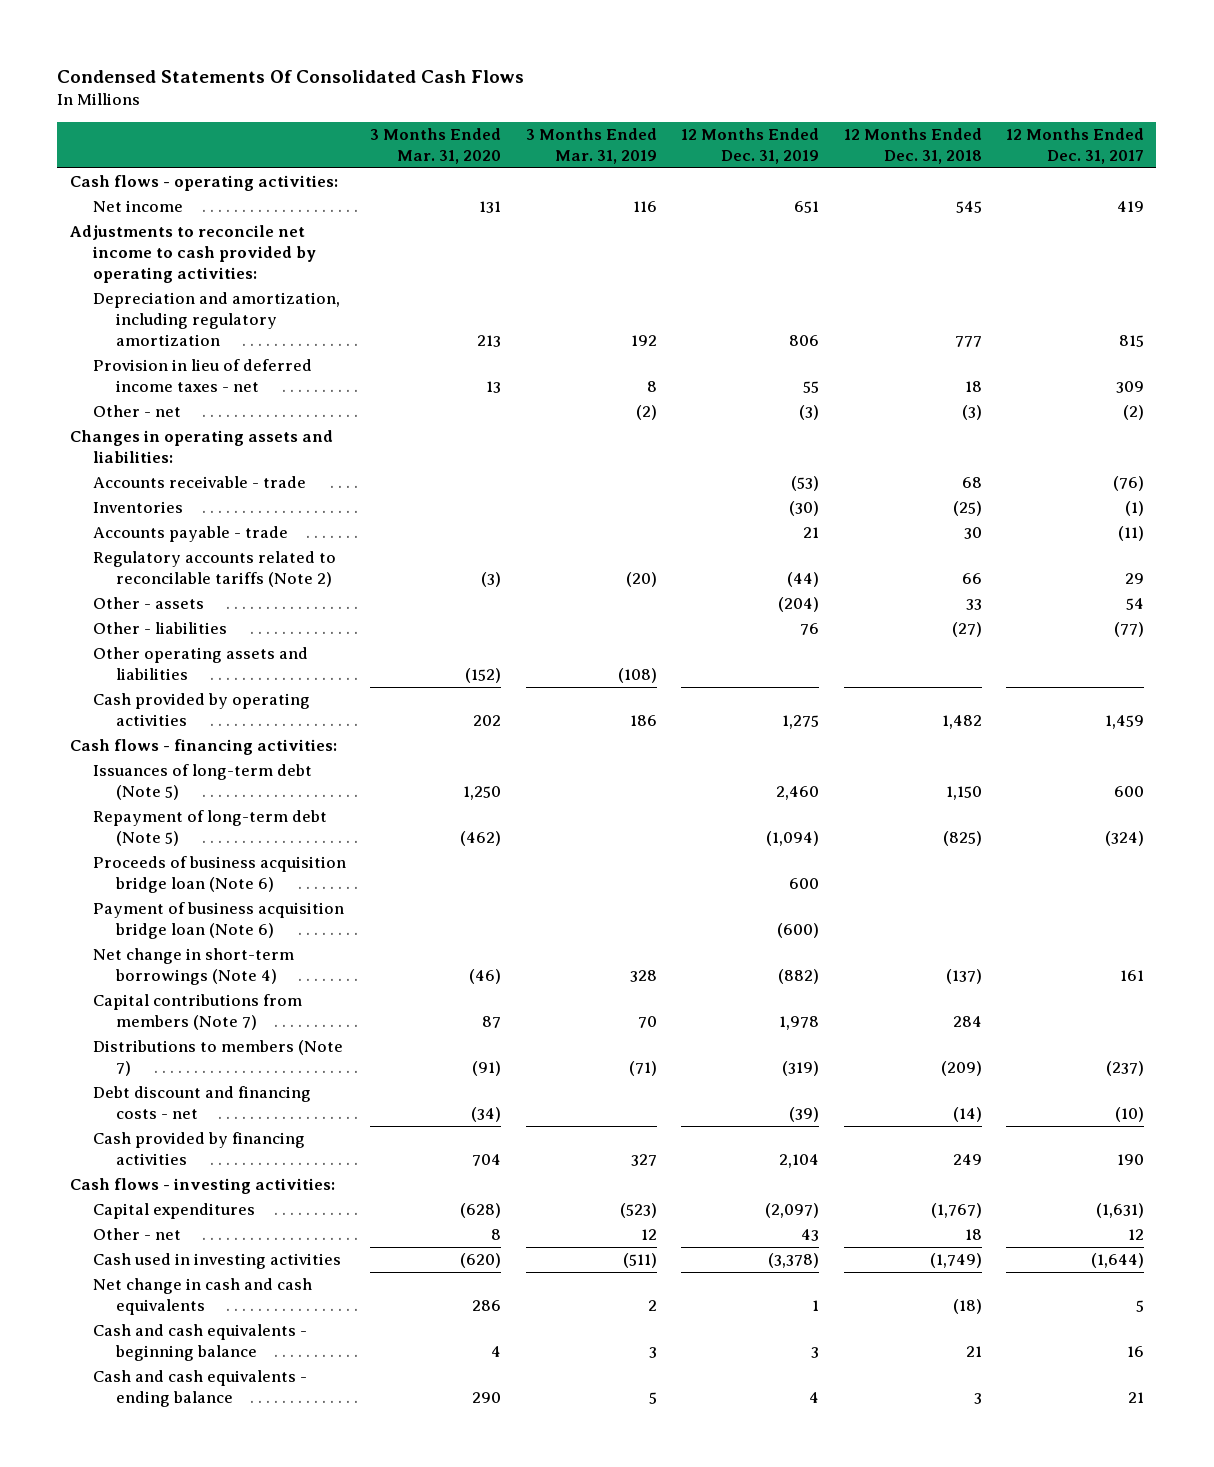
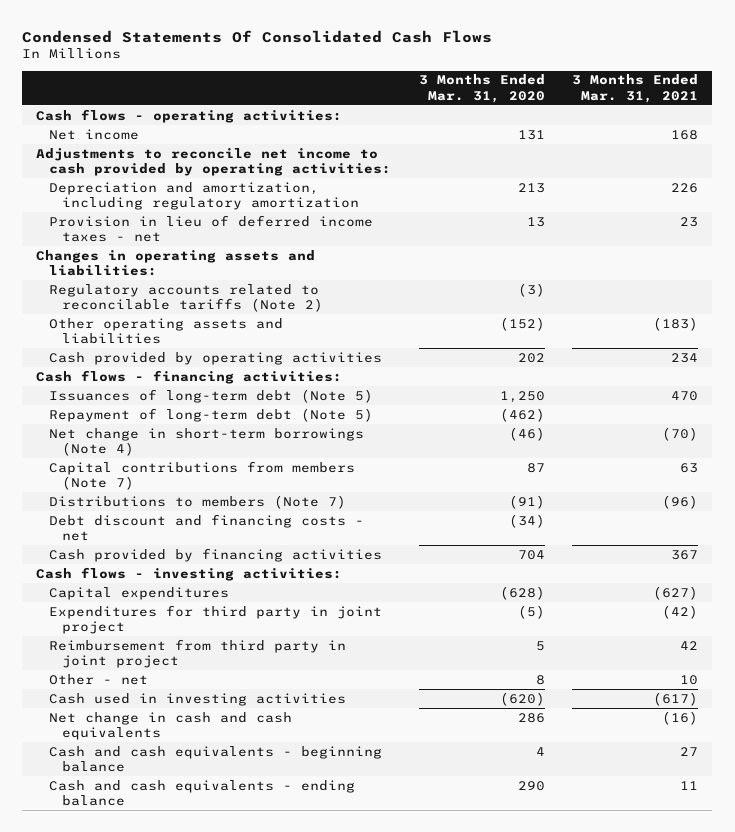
- | 3 Months Ended Mar. 31, 2020 | 3 Months Ended Mar. 31, 2019 | 12 Months Ended Dec. 31, 2019 | 12 Months Ended Dec. 31, 2018 | 12 Months Ended Dec. 31, 2017
+ | 3 Months Ended Mar. 31, 2020 | 3 Months Ended Mar. 31, 2021
- Other - net | | (2) | (3) | (3) | (2)
- Accounts receivable - trade | | | (53) | 68 | (76)
- Inventories | | | (30) | (25) | (1)
- Accounts payable - trade | | | 21 | 30 | (11)
- Other - assets | | | (204) | 33 | 54
- Other - liabilities | | | 76 | (27) | (77)
- Proceeds of business acquisition bridge loan (Note 6) | | | 600 | |
- Payment of business acquisition bridge loan (Note 6) | | | (600) | |
+ Expenditures for third party in joint project | (5) | (42)
+ Reimbursement from third party in joint project | 5 | 42

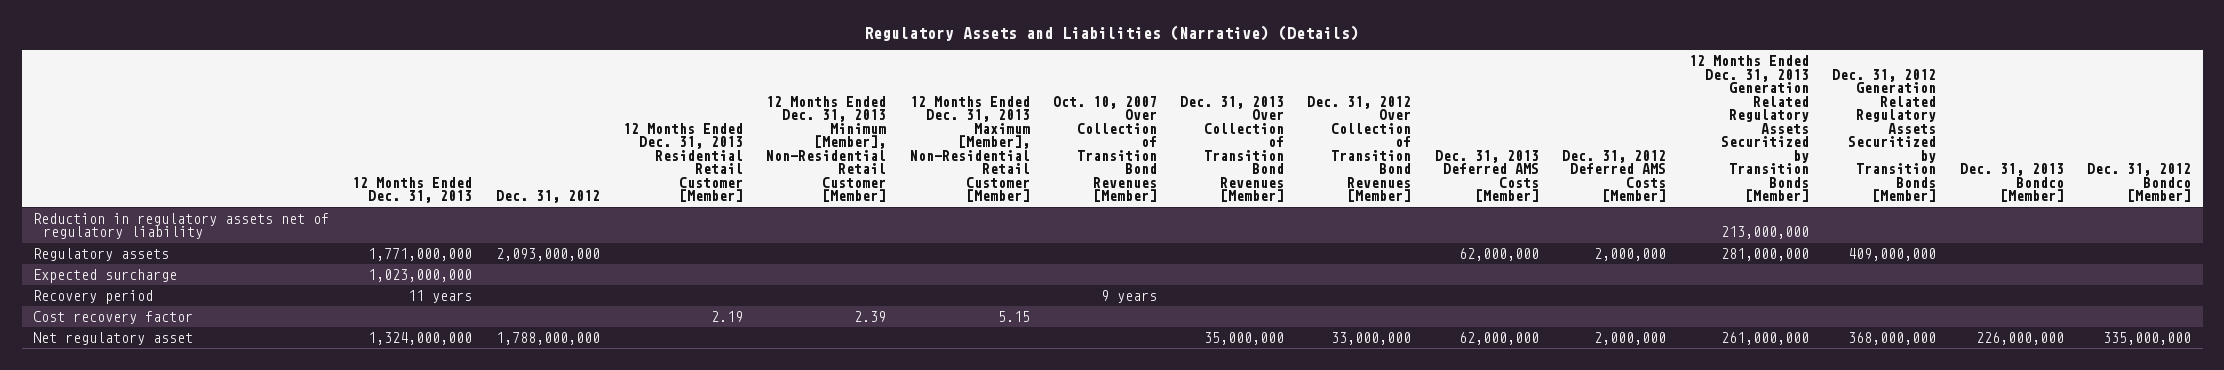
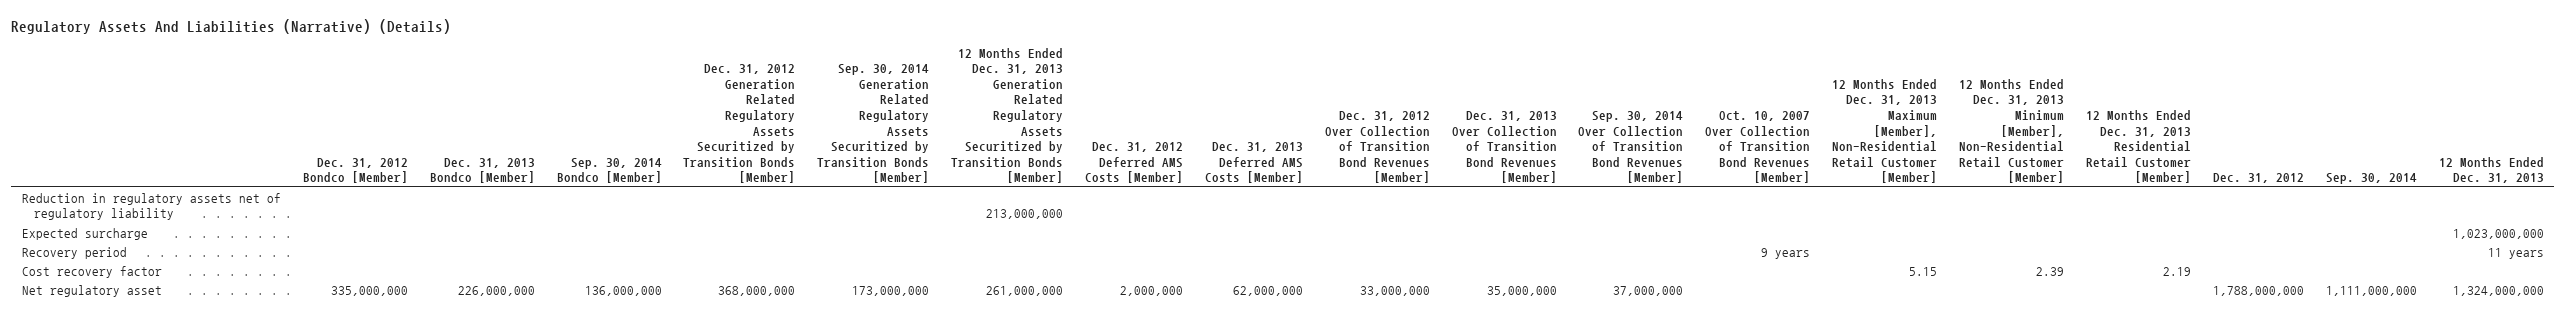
- Regulatory Assets and Liabilities (Narrative) (Details)
+ Regulatory Assets And Liabilities (Narrative) (Details)
- | 12 Months Ended Dec. 31, 2013 | Dec. 31, 2012 | 12 Months Ended Dec. 31, 2013 Residential Retail Customer [Member] | 12 Months Ended Dec. 31, 2013 Minimum [Member], Non-Residential Retail Customer [Member] | 12 Months Ended Dec. 31, 2013 Maximum [Member], Non-Residential Retail Customer [Member] | Oct. 10, 2007 Over Collection of Transition Bond Revenues [Member] | Dec. 31, 2013 Over Collection of Transition Bond Revenues [Member] | Dec. 31, 2012 Over Collection of Transition Bond Revenues [Member] | Dec. 31, 2013 Deferred AMS Costs [Member] | Dec. 31, 2012 Deferred AMS Costs [Member] | 12 Months Ended Dec. 31, 2013 Generation Related Regulatory Assets Securitized by Transition Bonds [Member] | Dec. 31, 2012 Generation Related Regulatory Assets Securitized by Transition Bonds [Member] | Dec. 31, 2013 Bondco [Member] | Dec. 31, 2012 Bondco [Member]
+ | Dec. 31, 2012 Bondco [Member] | Dec. 31, 2013 Bondco [Member] | Sep. 30, 2014 Bondco [Member] | Dec. 31, 2012 Generation Related Regulatory Assets Securitized by Transition Bonds [Member] | Sep. 30, 2014 Generation Related Regulatory Assets Securitized by Transition Bonds [Member] | 12 Months Ended Dec. 31, 2013 Generation Related Regulatory Assets Securitized by Transition Bonds [Member] | Dec. 31, 2012 Deferred AMS Costs [Member] | Dec. 31, 2013 Deferred AMS Costs [Member] | Dec. 31, 2012 Over Collection of Transition Bond Revenues [Member] | Dec. 31, 2013 Over Collection of Transition Bond Revenues [Member] | Sep. 30, 2014 Over Collection of Transition Bond Revenues [Member] | Oct. 10, 2007 Over Collection of Transition Bond Revenues [Member] | 12 Months Ended Dec. 31, 2013 Maximum [Member], Non-Residential Retail Customer [Member] | 12 Months Ended Dec. 31, 2013 Minimum [Member], Non-Residential Retail Customer [Member] | 12 Months Ended Dec. 31, 2013 Residential Retail Customer [Member] | Dec. 31, 2012 | Sep. 30, 2014 | 12 Months Ended Dec. 31, 2013
- Regulatory assets | 1,771,000,000 | 2,093,000,000 | | | | | | | 62,000,000 | 2,000,000 | 281,000,000 | 409,000,000 | |

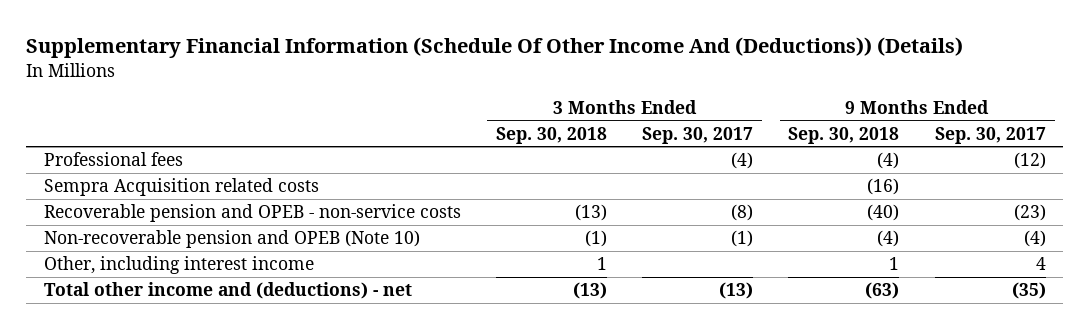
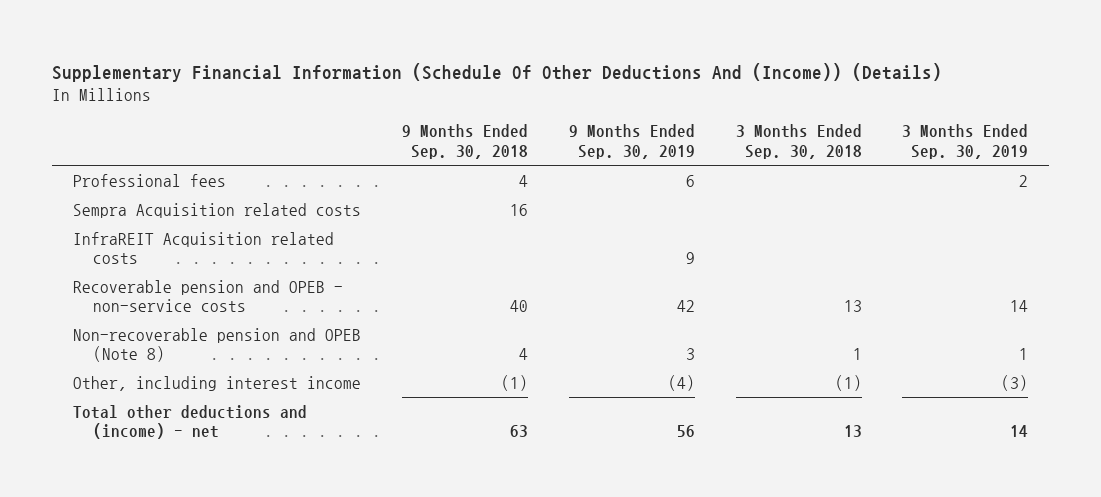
- Supplementary Financial Information (Schedule Of Other Income And (Deductions)) (Details)
+ Supplementary Financial Information (Schedule Of Other Deductions And (Income)) (Details)
- | 3 Months Ended Sep. 30, 2018 | 3 Months Ended Sep. 30, 2017 | 9 Months Ended Sep. 30, 2018 | 9 Months Ended Sep. 30, 2017
+ | 9 Months Ended Sep. 30, 2018 | 9 Months Ended Sep. 30, 2019 | 3 Months Ended Sep. 30, 2018 | 3 Months Ended Sep. 30, 2019
- Professional fees | | (4) | (4) | (12)
- Sempra Acquisition related costs | | | (16) |
- Recoverable pension and OPEB - non-service costs | (13) | (8) | (40) | (23)
- Non-recoverable pension and OPEB (Note 10) | (1) | (1) | (4) | (4)
- Other, including interest income | 1 | | 1 | 4
- Total other income and (deductions) - net | (13) | (13) | (63) | (35)
+ Professional fees | 4 | 6 | | 2
+ Sempra Acquisition related costs | 16 | | |
+ InfraREIT Acquisition related costs | | 9 | |
+ Recoverable pension and OPEB - non-service costs | 40 | 42 | 13 | 14
+ Non-recoverable pension and OPEB (Note 8) | 4 | 3 | 1 | 1
+ Other, including interest income | (1) | (4) | (1) | (3)
+ Total other deductions and (income) - net | 63 | 56 | 13 | 14

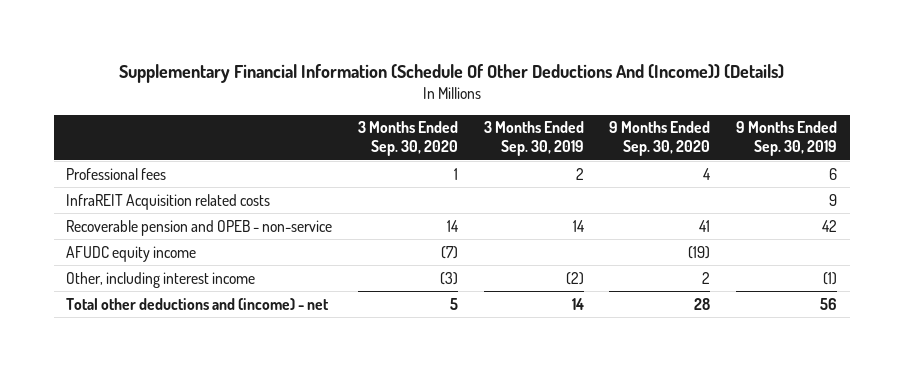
- | 9 Months Ended Sep. 30, 2018 | 9 Months Ended Sep. 30, 2019 | 3 Months Ended Sep. 30, 2018 | 3 Months Ended Sep. 30, 2019
+ | 3 Months Ended Sep. 30, 2020 | 3 Months Ended Sep. 30, 2019 | 9 Months Ended Sep. 30, 2020 | 9 Months Ended Sep. 30, 2019
- Sempra Acquisition related costs | 16 | | |
- Recoverable pension and OPEB - non-service costs | 40 | 42 | 13 | 14
- Non-recoverable pension and OPEB (Note 8) | 4 | 3 | 1 | 1
- Other, including interest income | (1) | (4) | (1) | (3)
+ Recoverable pension and OPEB - non-service | 14 | 14 | 41 | 42
+ AFUDC equity income | (7) | | (19) |
+ Other, including interest income | (3) | (2) | 2 | (1)

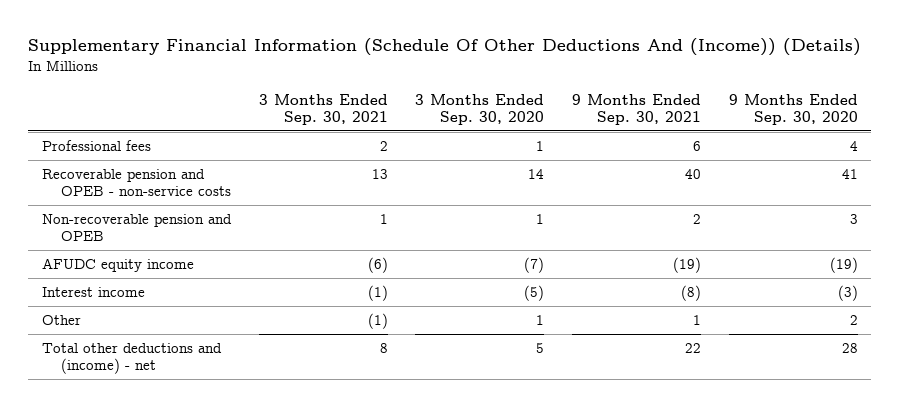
- | 3 Months Ended Sep. 30, 2020 | 3 Months Ended Sep. 30, 2019 | 9 Months Ended Sep. 30, 2020 | 9 Months Ended Sep. 30, 2019
+ | 3 Months Ended Sep. 30, 2021 | 3 Months Ended Sep. 30, 2020 | 9 Months Ended Sep. 30, 2021 | 9 Months Ended Sep. 30, 2020
- InfraREIT Acquisition related costs | | | | 9
- Recoverable pension and OPEB - non-service | 14 | 14 | 41 | 42
+ Recoverable pension and OPEB - non-service costs | 13 | 14 | 40 | 41
+ Non-recoverable pension and OPEB | 1 | 1 | 2 | 3
- Other, including interest income | (3) | (2) | 2 | (1)
+ Interest income | (1) | (5) | (8) | (3)
+ Other | (1) | 1 | 1 | 2

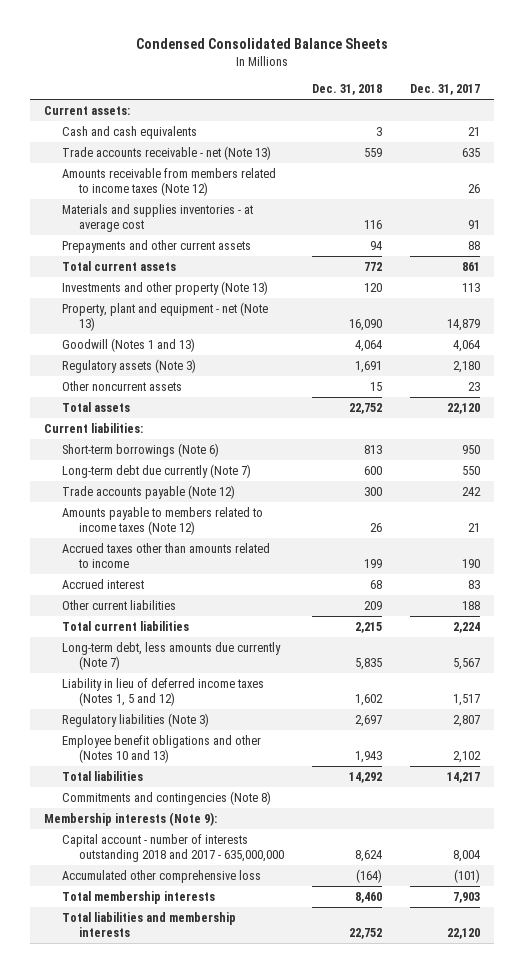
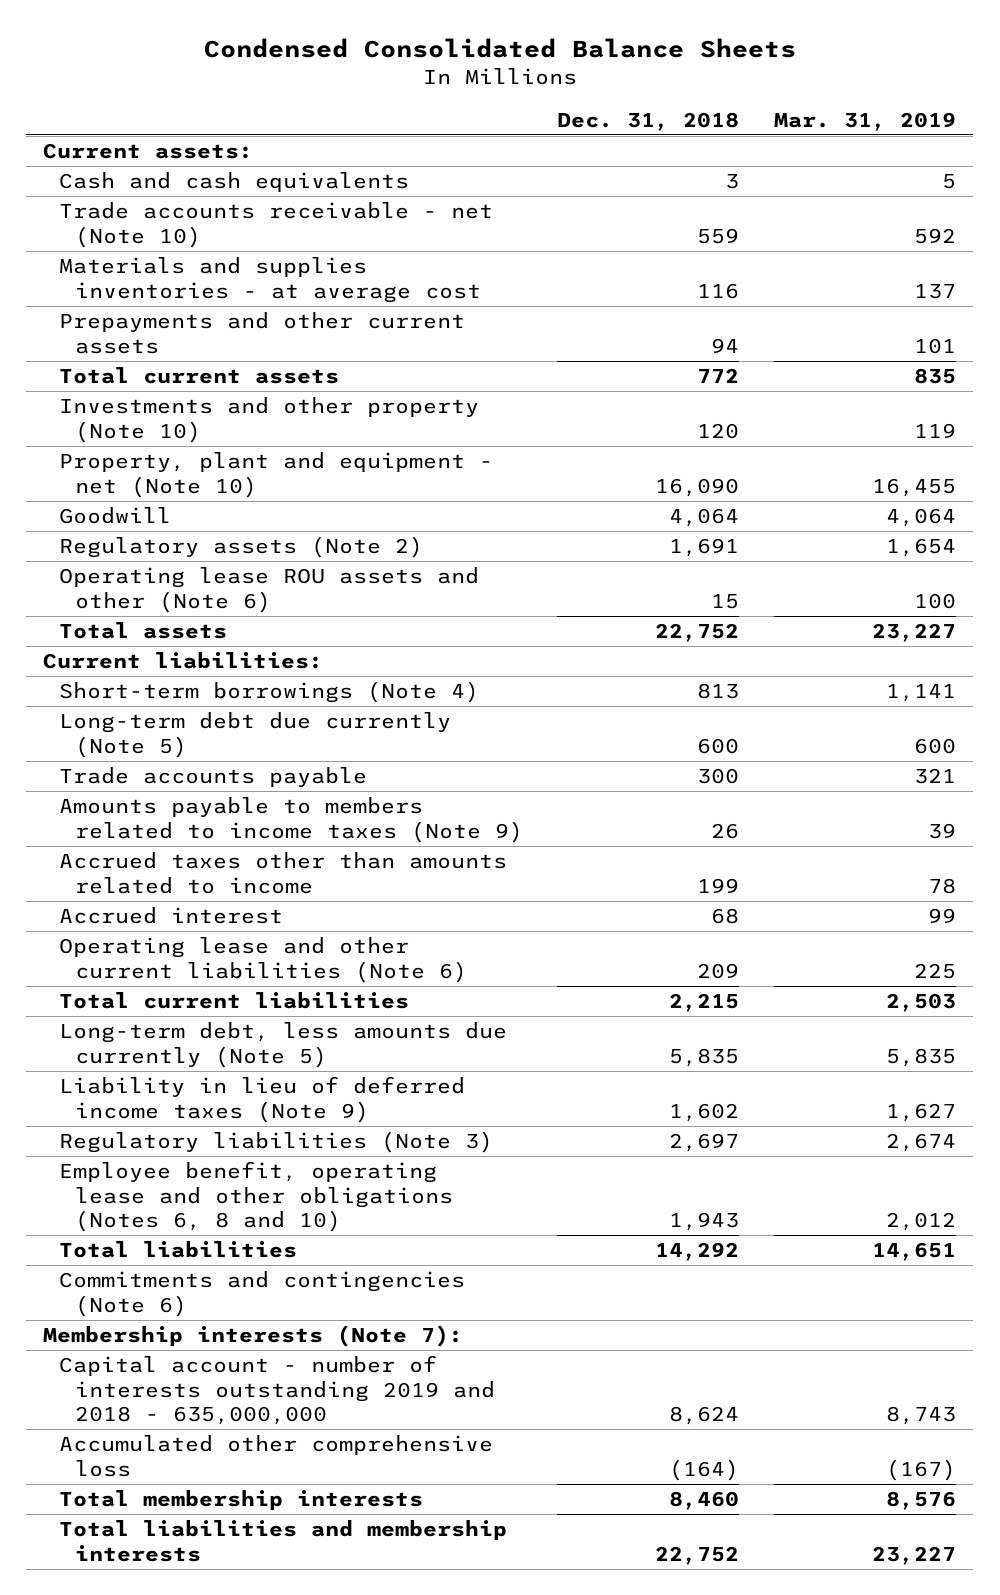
- | Dec. 31, 2018 | Dec. 31, 2017
+ | Dec. 31, 2018 | Mar. 31, 2019
- Trade accounts receivable - net (Note 13) | 559 | 635
- Amounts receivable from members related to income taxes (Note 12) | | 26
+ Trade accounts receivable - net (Note 10) | 559 | 592
- Investments and other property (Note 13) | 120 | 113
- Property, plant and equipment - net (Note 13) | 16,090 | 14,879
- Goodwill (Notes 1 and 13) | 4,064 | 4,064
- Regulatory assets (Note 3) | 1,691 | 2,180
- Other noncurrent assets | 15 | 23
+ Investments and other property (Note 10) | 120 | 119
+ Property, plant and equipment - net (Note 10) | 16,090 | 16,455
+ Goodwill | 4,064 | 4,064
+ Regulatory assets (Note 2) | 1,691 | 1,654
+ Operating lease ROU assets and other (Note 6) | 15 | 100
- Short-term borrowings (Note 6) | 813 | 950
- Long-term debt due currently (Note 7) | 600 | 550
- Trade accounts payable (Note 12) | 300 | 242
- Amounts payable to members related to income taxes (Note 12) | 26 | 21
+ Short-term borrowings (Note 4) | 813 | 1,141
+ Long-term debt due currently (Note 5) | 600 | 600
+ Trade accounts payable | 300 | 321
+ Amounts payable to members related to income taxes (Note 9) | 26 | 39
- Other current liabilities | 209 | 188
+ Operating lease and other current liabilities (Note 6) | 209 | 225
- Long-term debt, less amounts due currently (Note 7) | 5,835 | 5,567
- Liability in lieu of deferred income taxes (Notes 1, 5 and 12) | 1,602 | 1,517
+ Long-term debt, less amounts due currently (Note 5) | 5,835 | 5,835
+ Liability in lieu of deferred income taxes (Note 9) | 1,602 | 1,627
- Employee benefit obligations and other (Notes 10 and 13) | 1,943 | 2,102
+ Employee benefit, operating lease and other obligations (Notes 6, 8 and 10) | 1,943 | 2,012
- Commitments and contingencies (Note 8)
- Membership interests (Note 9):
- Capital account - number of interests outstanding 2018 and 2017 - 635,000,000 | 8,624 | 8,004
+ Commitments and contingencies (Note 6)
+ Membership interests (Note 7):
+ Capital account - number of interests outstanding 2019 and 2018 - 635,000,000 | 8,624 | 8,743

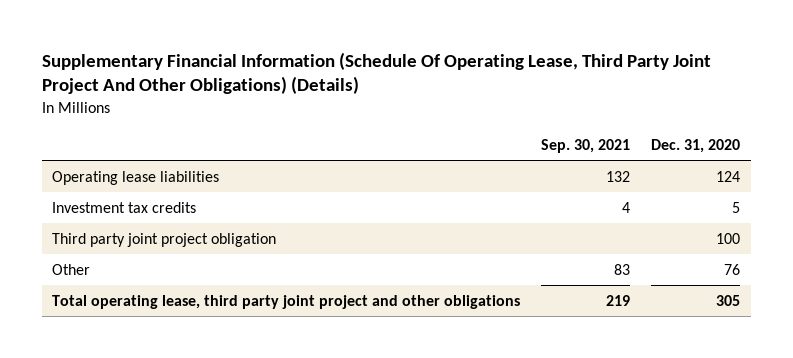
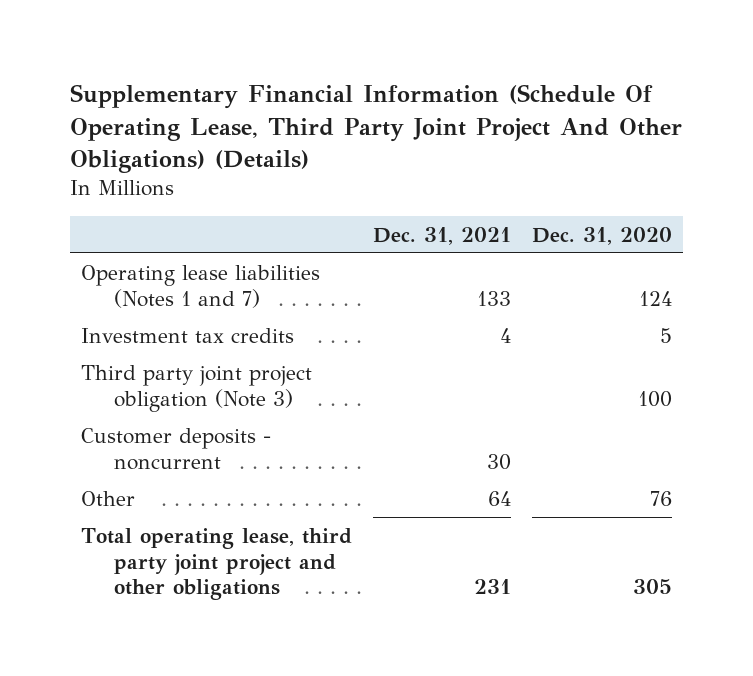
- | Sep. 30, 2021 | Dec. 31, 2020
+ | Dec. 31, 2021 | Dec. 31, 2020
- Operating lease liabilities | 132 | 124
+ Operating lease liabilities (Notes 1 and 7) | 133 | 124
- Third party joint project obligation | | 100
+ Third party joint project obligation (Note 3) | | 100
+ Customer deposits - noncurrent | 30 |

